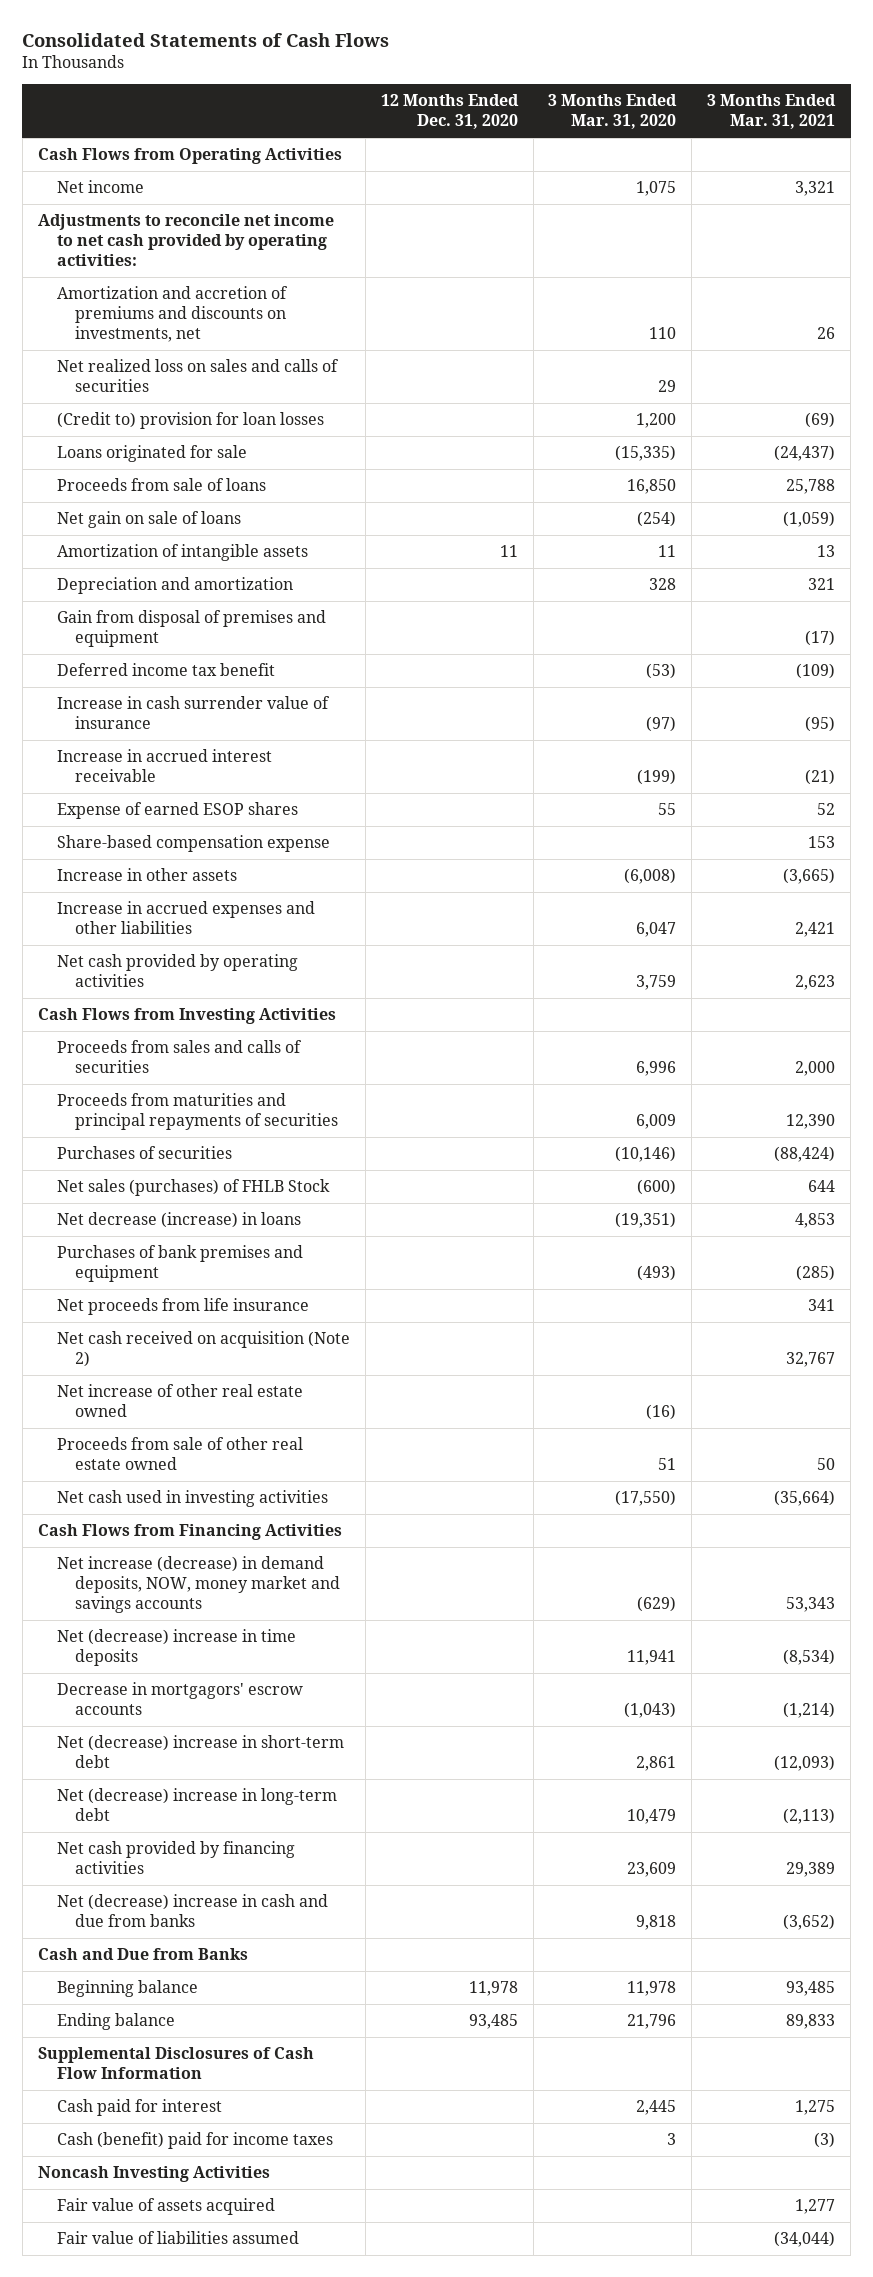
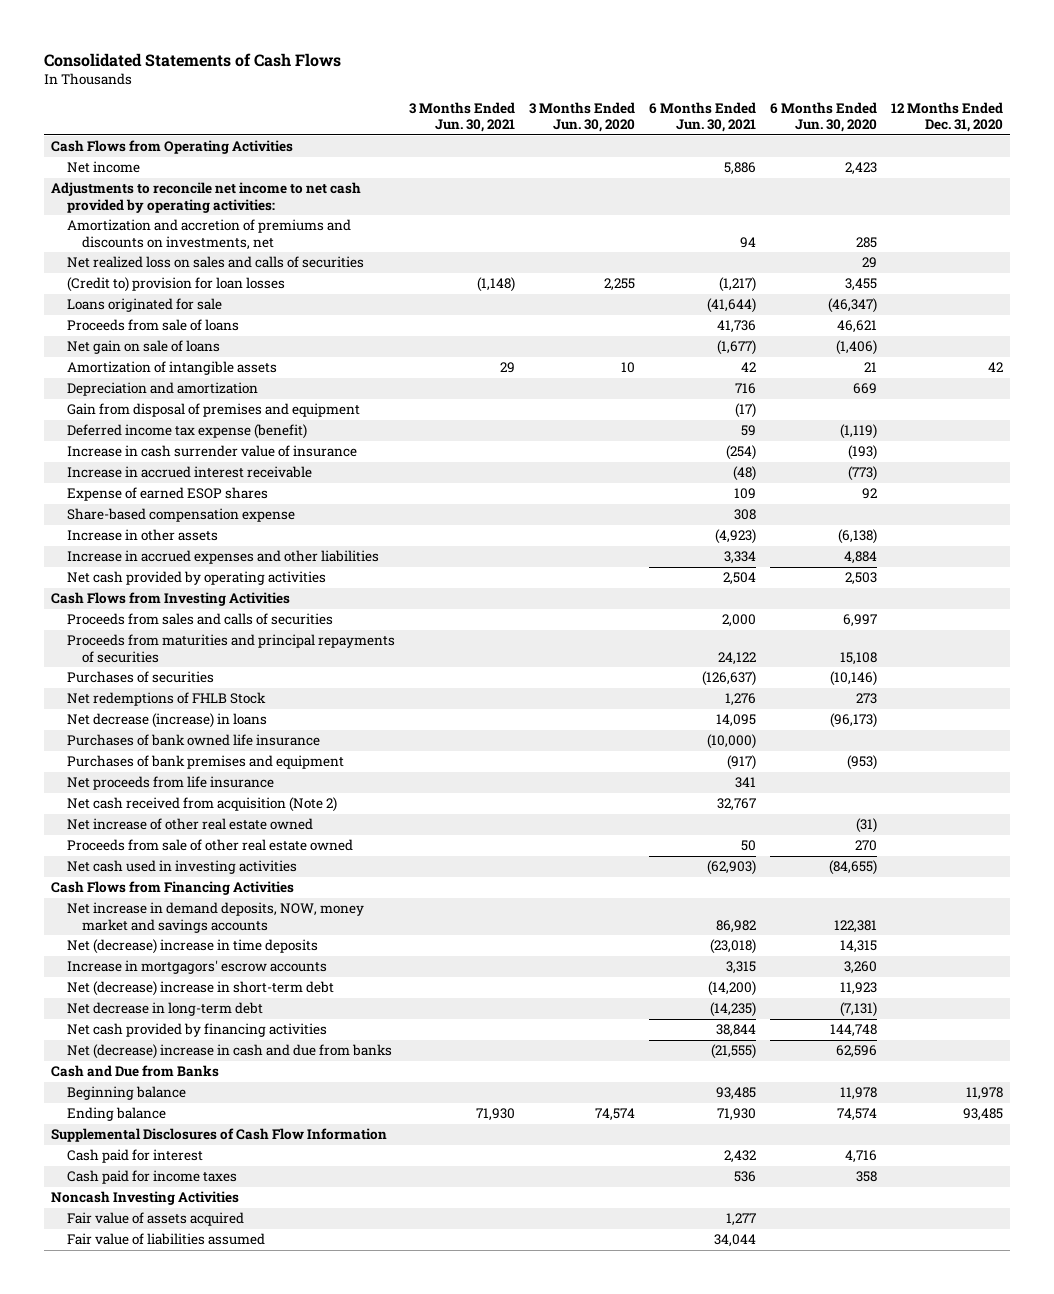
- | 12 Months Ended Dec. 31, 2020 | 3 Months Ended Mar. 31, 2020 | 3 Months Ended Mar. 31, 2021
+ | 3 Months Ended Jun. 30, 2021 | 3 Months Ended Jun. 30, 2020 | 6 Months Ended Jun. 30, 2021 | 6 Months Ended Jun. 30, 2020 | 12 Months Ended Dec. 31, 2020
- Amortization of intangible assets | 11 | 11 | 13
+ Amortization of intangible assets | 29 | 10 | 42 | 21 | 42
- Deferred income tax benefit | | (53) | (109)
+ Deferred income tax expense (benefit) | | | 59 | (1,119) |
- Net sales (purchases) of FHLB Stock | | (600) | 644
+ Net redemptions of FHLB Stock | | | 1,276 | 273 |
+ Purchases of bank owned life insurance | | | (10,000) | |
- Net cash received on acquisition (Note 2) | | | 32,767
+ Net cash received from acquisition (Note 2) | | | 32,767 | |
- Net increase (decrease) in demand deposits, NOW, money market and savings accounts | | (629) | 53,343
+ Net increase in demand deposits, NOW, money market and savings accounts | | | 86,982 | 122,381 |
- Decrease in mortgagors' escrow accounts | | (1,043) | (1,214)
+ Increase in mortgagors' escrow accounts | | | 3,315 | 3,260 |
- Net (decrease) increase in long-term debt | | 10,479 | (2,113)
+ Net decrease in long-term debt | | | (14,235) | (7,131) |
- Cash (benefit) paid for income taxes | | 3 | (3)
+ Cash paid for income taxes | | | 536 | 358 |

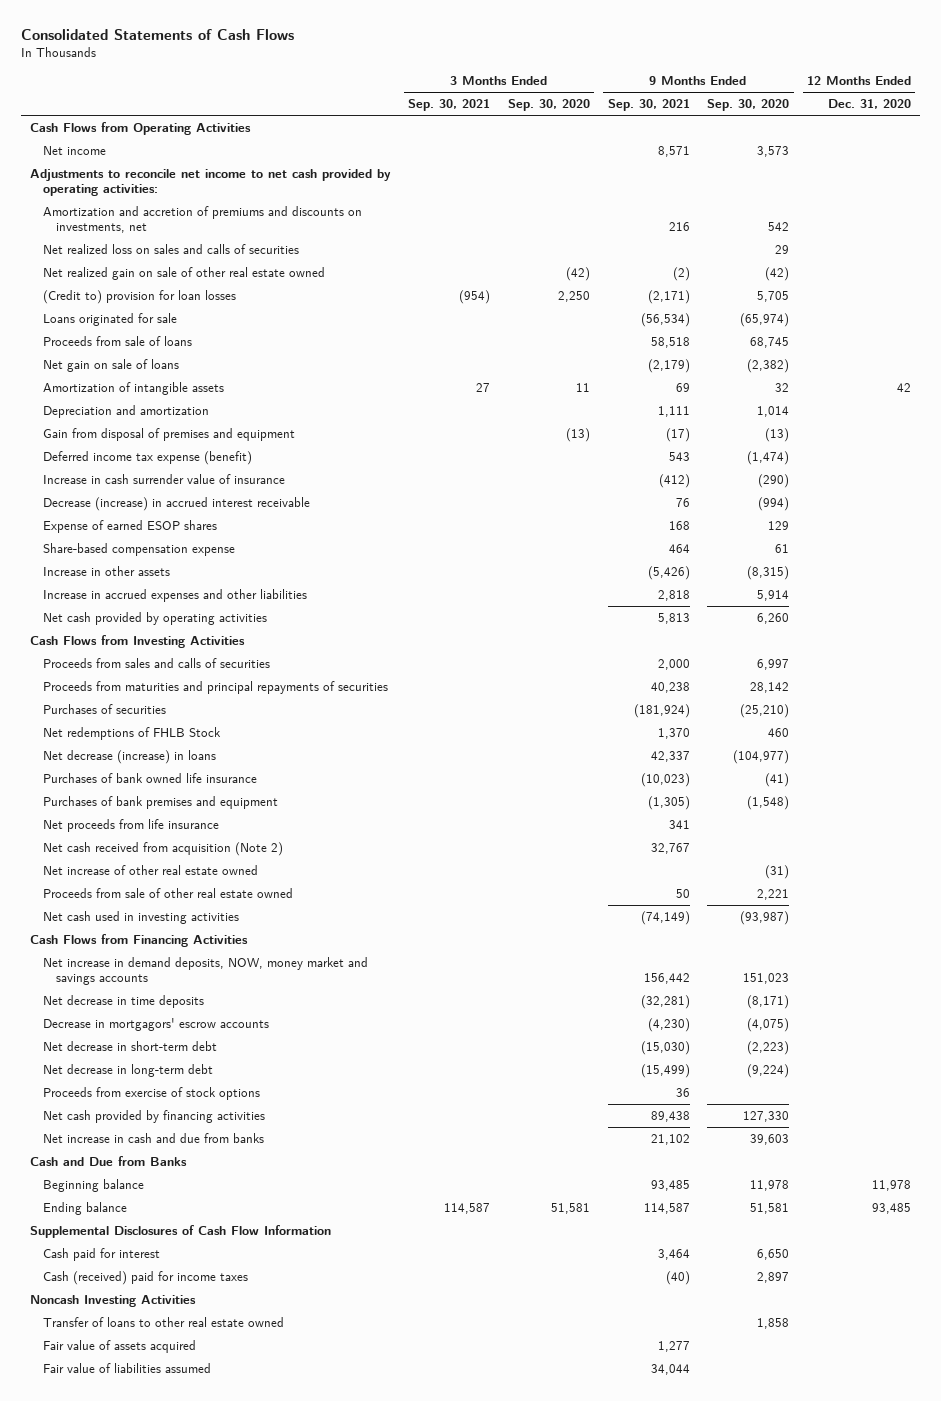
- | 3 Months Ended Jun. 30, 2021 | 3 Months Ended Jun. 30, 2020 | 6 Months Ended Jun. 30, 2021 | 6 Months Ended Jun. 30, 2020 | 12 Months Ended Dec. 31, 2020
+ | 3 Months Ended Sep. 30, 2021 | 3 Months Ended Sep. 30, 2020 | 9 Months Ended Sep. 30, 2021 | 9 Months Ended Sep. 30, 2020 | 12 Months Ended Dec. 31, 2020
+ Net realized gain on sale of other real estate owned | | (42) | (2) | (42) |
- Increase in accrued interest receivable | | | (48) | (773) |
+ Decrease (increase) in accrued interest receivable | | | 76 | (994) |
- Net (decrease) increase in time deposits | | | (23,018) | 14,315 |
- Increase in mortgagors' escrow accounts | | | 3,315 | 3,260 |
- Net (decrease) increase in short-term debt | | | (14,200) | 11,923 |
+ Net decrease in time deposits | | | (32,281) | (8,171) |
+ Decrease in mortgagors' escrow accounts | | | (4,230) | (4,075) |
+ Net decrease in short-term debt | | | (15,030) | (2,223) |
+ Proceeds from exercise of stock options | | | 36 | |
- Net (decrease) increase in cash and due from banks | | | (21,555) | 62,596 |
+ Net increase in cash and due from banks | | | 21,102 | 39,603 |
- Cash paid for income taxes | | | 536 | 358 |
+ Cash (received) paid for income taxes | | | (40) | 2,897 |
+ Transfer of loans to other real estate owned | | | | 1,858 |

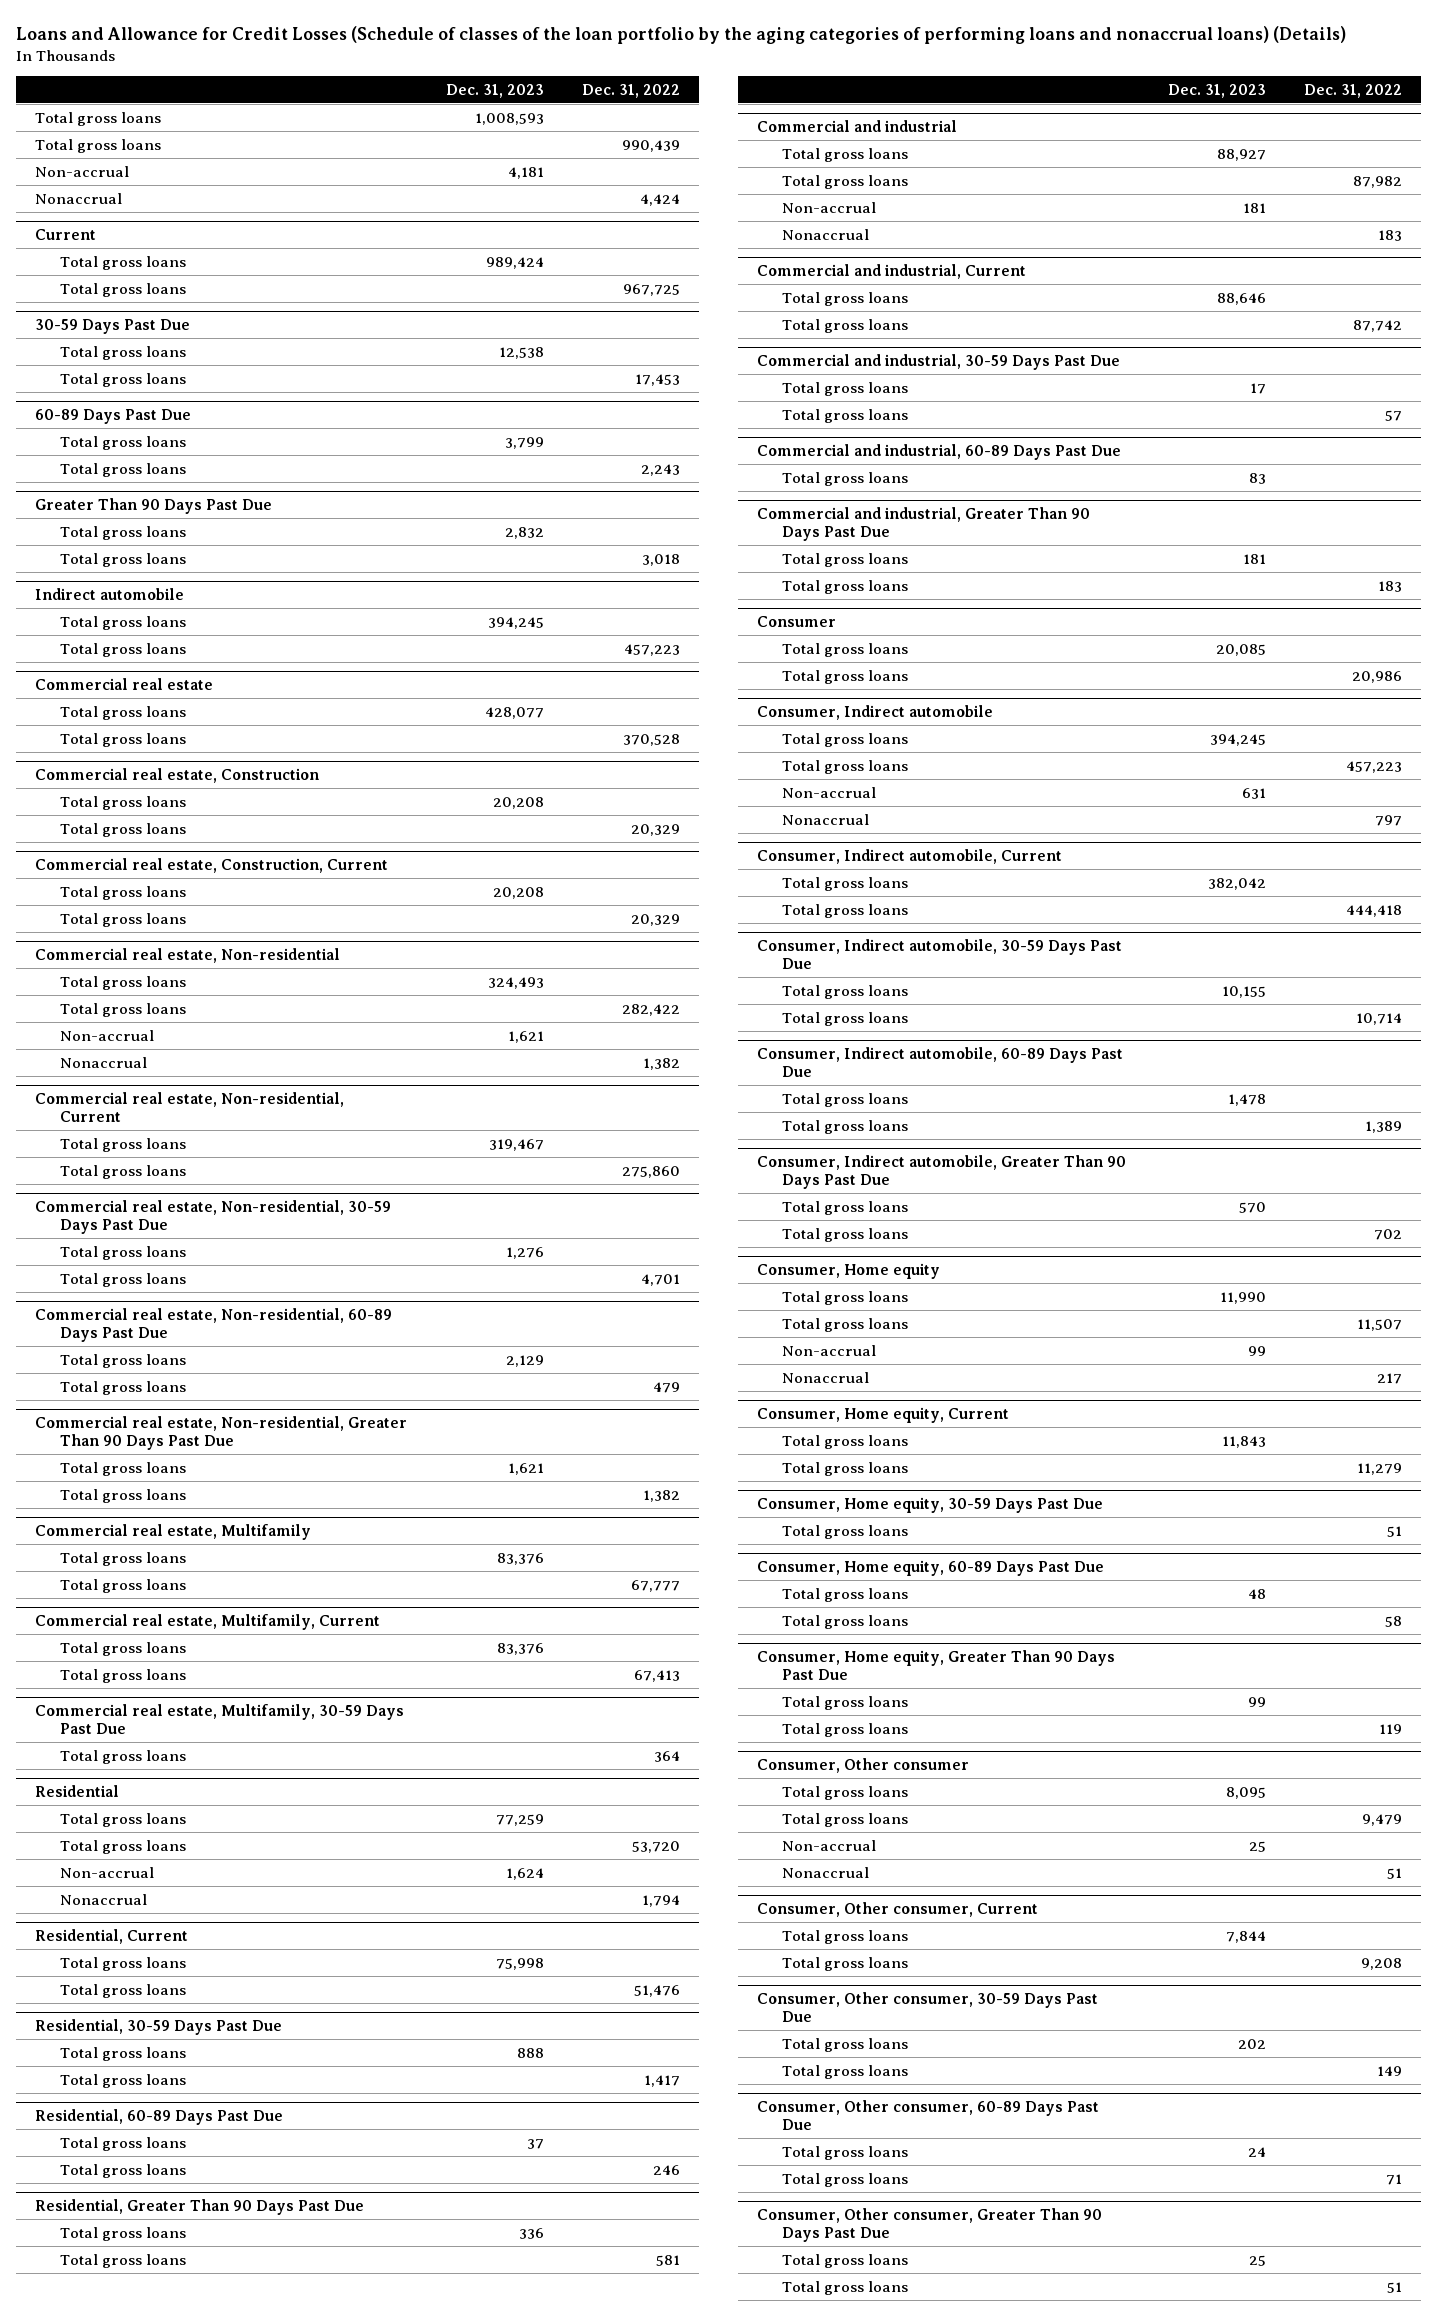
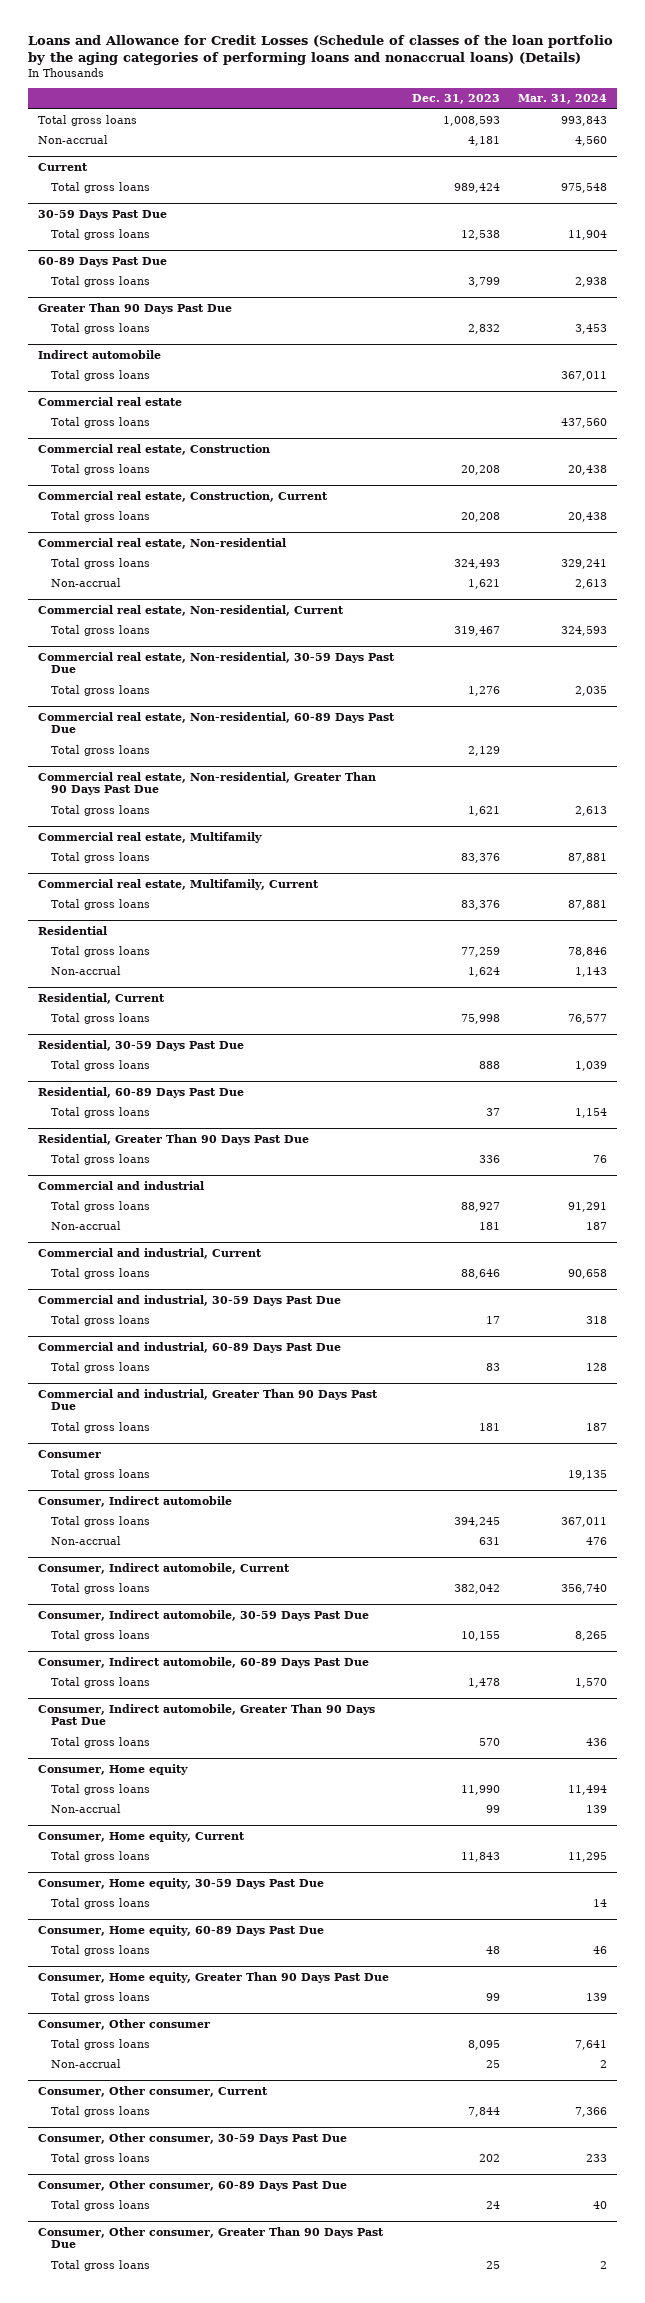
- | Dec. 31, 2023 | Dec. 31, 2022
+ | Dec. 31, 2023 | Mar. 31, 2024
- Total gross loans | | 990,439
- Nonaccrual | | 4,424
@ Current
- Total gross loans | | 967,725
@ 30-59 Days Past Due
- Total gross loans | | 17,453
@ 60-89 Days Past Due
- Total gross loans | | 2,243
@ Greater Than 90 Days Past Due
- Total gross loans | | 3,018
@ Indirect automobile
- Total gross loans | 394,245 |
@ Commercial real estate
- Total gross loans | 428,077 |
@ Commercial real estate, Construction
- Total gross loans | | 20,329
@ Commercial real estate, Construction, Current
- Total gross loans | | 20,329
@ Commercial real estate, Non-residential
- Total gross loans | | 282,422
- Nonaccrual | | 1,382
@ Commercial real estate, Non-residential, Current
- Total gross loans | | 275,860
@ Commercial real estate, Non-residential, 30-59 Days Past Due
- Total gross loans | | 4,701
@ Commercial real estate, Non-residential, 60-89 Days Past Due
- Total gross loans | | 479
@ Commercial real estate, Non-residential, Greater Than 90 Days Past Due
- Total gross loans | | 1,382
@ Commercial real estate, Multifamily
- Total gross loans | | 67,777
@ Commercial real estate, Multifamily, Current
- Total gross loans | | 67,413
- Commercial real estate, Multifamily, 30-59 Days Past Due
- Total gross loans | | 364
@ Residential
- Total gross loans | | 53,720
- Nonaccrual | | 1,794
@ Residential, Current
- Total gross loans | | 51,476
@ Residential, 30-59 Days Past Due
- Total gross loans | | 1,417
@ Residential, 60-89 Days Past Due
- Total gross loans | | 246
@ Residential, Greater Than 90 Days Past Due
- Total gross loans | | 581
@ Commercial and industrial
- Total gross loans | | 87,982
- Nonaccrual | | 183
@ Commercial and industrial, Current
- Total gross loans | | 87,742
@ Commercial and industrial, 30-59 Days Past Due
- Total gross loans | | 57
@ Commercial and industrial, Greater Than 90 Days Past Due
- Total gross loans | | 183
@ Consumer
- Total gross loans | 20,085 |
@ Consumer, Indirect automobile
- Total gross loans | | 457,223
- Nonaccrual | | 797
@ Consumer, Indirect automobile, Current
- Total gross loans | | 444,418
@ Consumer, Indirect automobile, 30-59 Days Past Due
- Total gross loans | | 10,714
@ Consumer, Indirect automobile, 60-89 Days Past Due
- Total gross loans | | 1,389
@ Consumer, Indirect automobile, Greater Than 90 Days Past Due
- Total gross loans | | 702
@ Consumer, Home equity
- Total gross loans | | 11,507
- Nonaccrual | | 217
@ Consumer, Home equity, Current
- Total gross loans | | 11,279
@ Consumer, Home equity, 60-89 Days Past Due
- Total gross loans | | 58
@ Consumer, Home equity, Greater Than 90 Days Past Due
- Total gross loans | | 119
@ Consumer, Other consumer
- Total gross loans | | 9,479
- Nonaccrual | | 51
@ Consumer, Other consumer, Current
- Total gross loans | | 9,208
@ Consumer, Other consumer, 30-59 Days Past Due
- Total gross loans | | 149
@ Consumer, Other consumer, 60-89 Days Past Due
- Total gross loans | | 71
@ Consumer, Other consumer, Greater Than 90 Days Past Due
- Total gross loans | | 51

